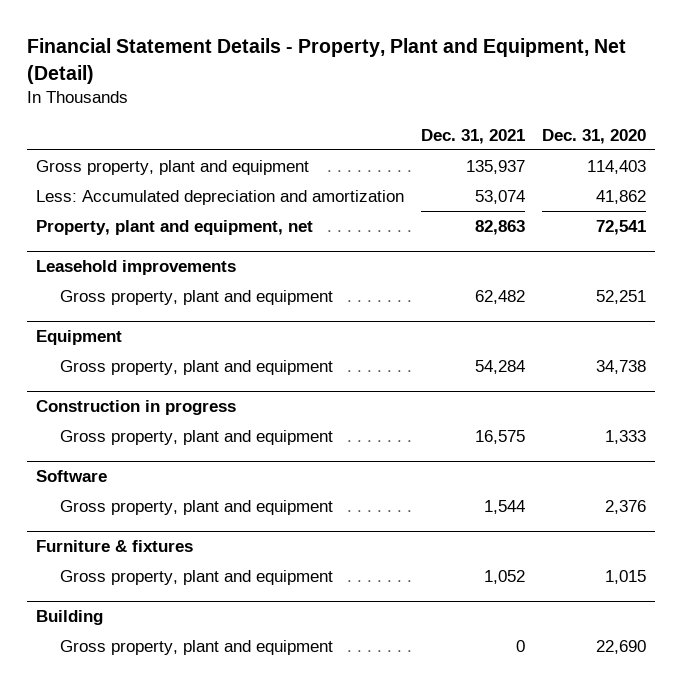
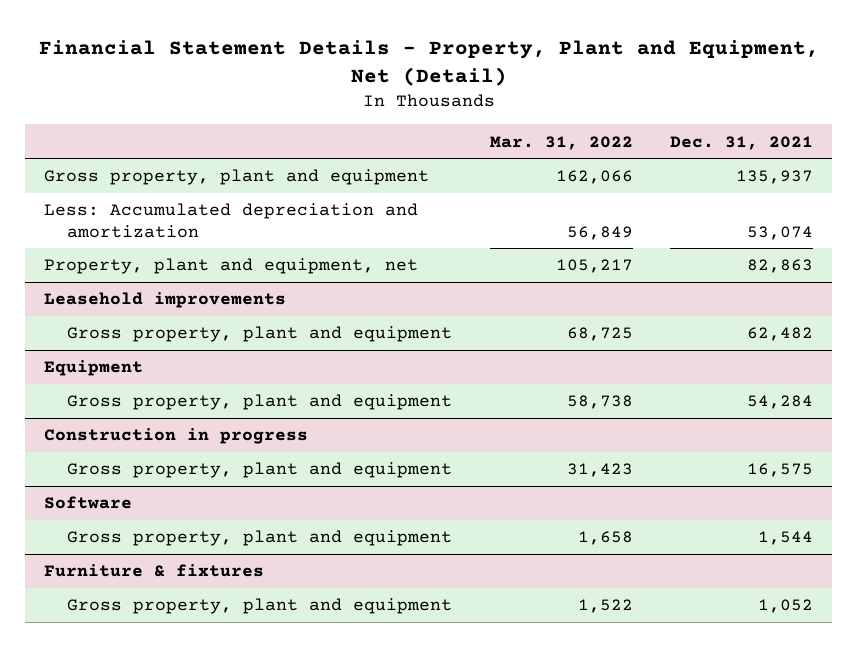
- | Dec. 31, 2021 | Dec. 31, 2020
+ | Mar. 31, 2022 | Dec. 31, 2021
- Building
- Gross property, plant and equipment | 0 | 22,690

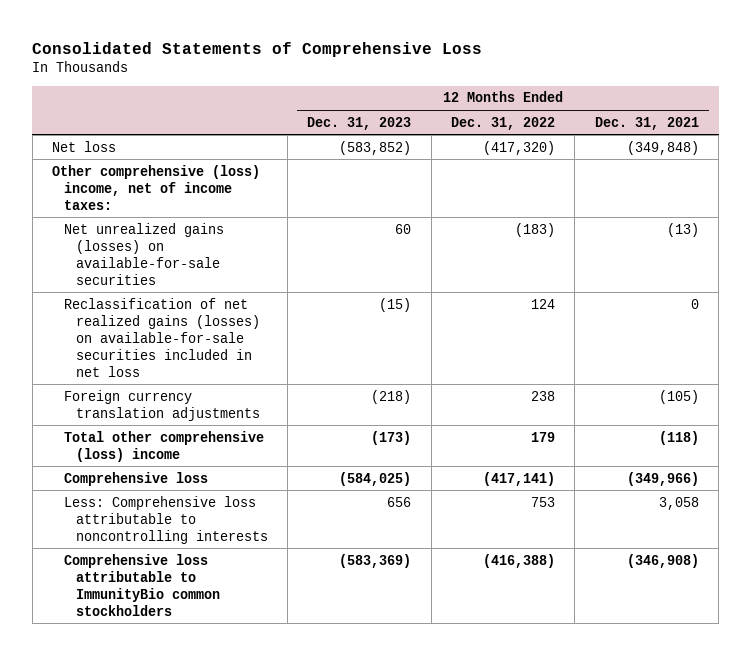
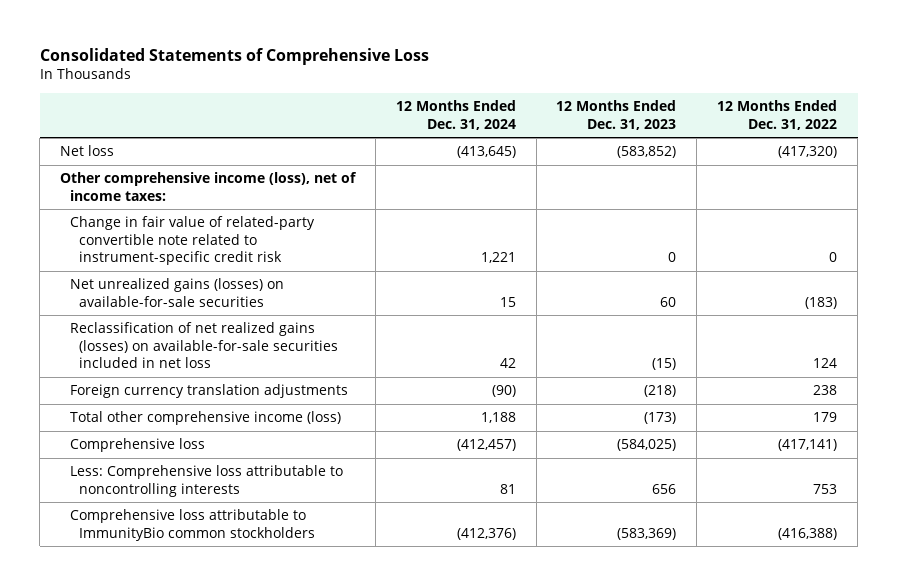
- | 12 Months Ended Dec. 31, 2023 | 12 Months Ended Dec. 31, 2022 | 12 Months Ended Dec. 31, 2021
+ | 12 Months Ended Dec. 31, 2024 | 12 Months Ended Dec. 31, 2023 | 12 Months Ended Dec. 31, 2022
- Other comprehensive (loss) income, net of income taxes:
+ Other comprehensive income (loss), net of income taxes:
+ Change in fair value of related-party convertible note related to instrument-specific credit risk | 1,221 | 0 | 0
- Total other comprehensive (loss) income | (173) | 179 | (118)
+ Total other comprehensive income (loss) | 1,188 | (173) | 179

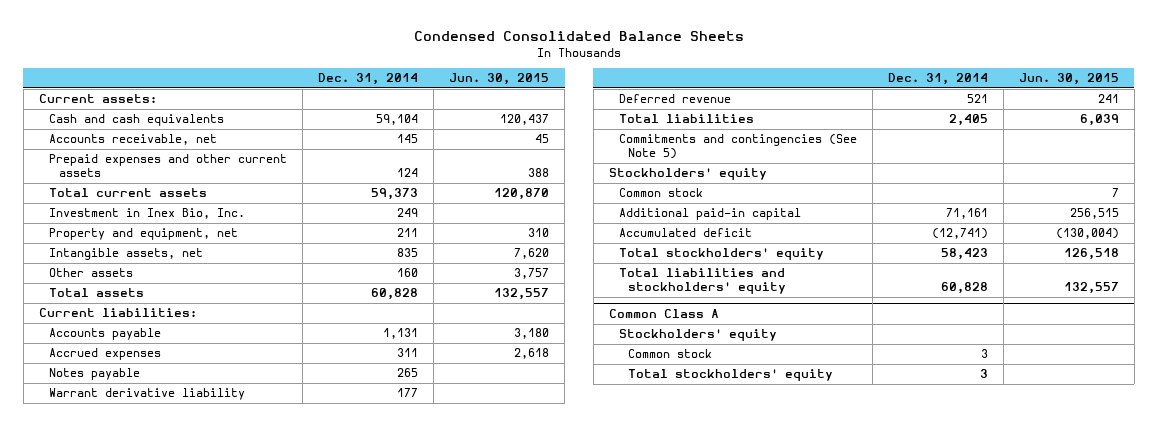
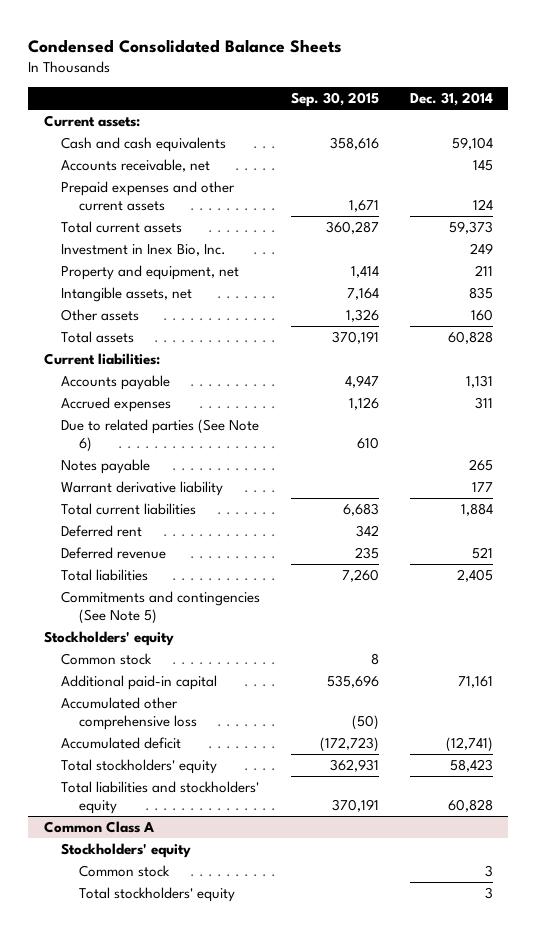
- | Dec. 31, 2014 | Jun. 30, 2015
+ | Sep. 30, 2015 | Dec. 31, 2014
+ Due to related parties (See Note 6) | 610 |
+ Total current liabilities | 6,683 | 1,884
+ Deferred rent | 342 |
+ Accumulated other comprehensive loss | (50) |

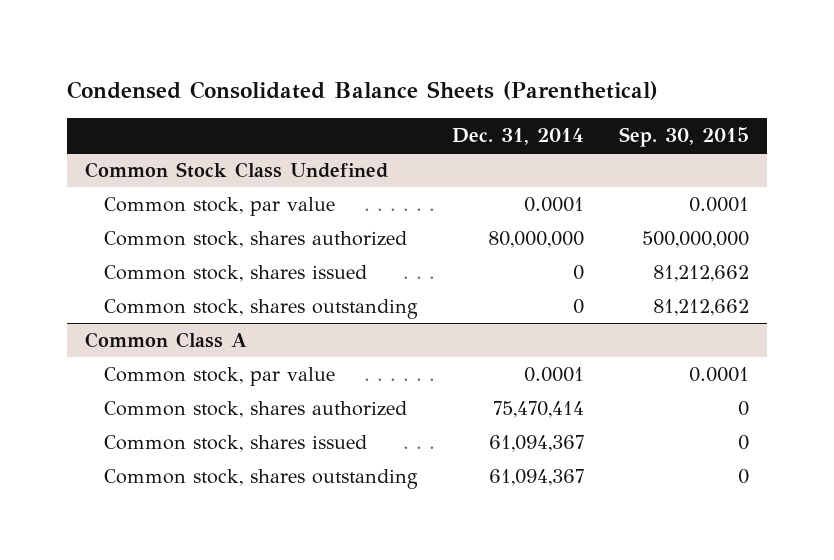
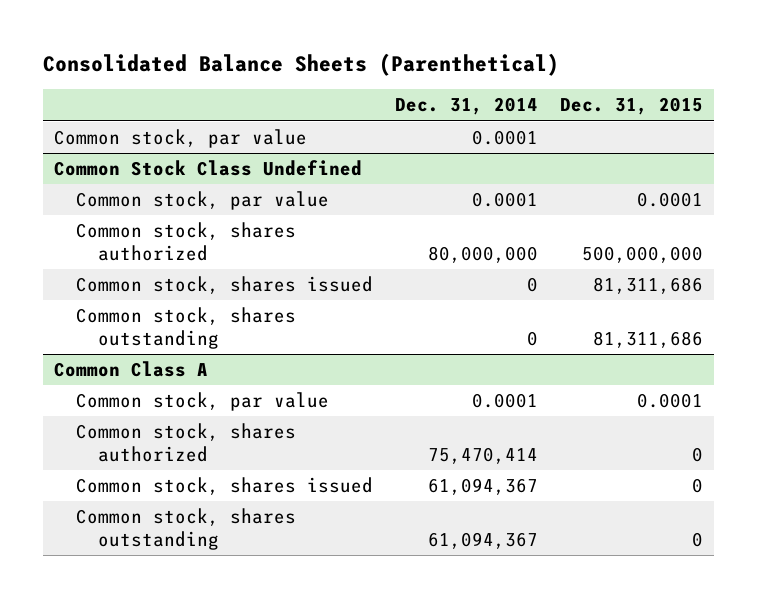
- Condensed Consolidated Balance Sheets (Parenthetical)
+ Consolidated Balance Sheets (Parenthetical)
- | Dec. 31, 2014 | Sep. 30, 2015
+ | Dec. 31, 2014 | Dec. 31, 2015
+ Common stock, par value | 0.0001 |

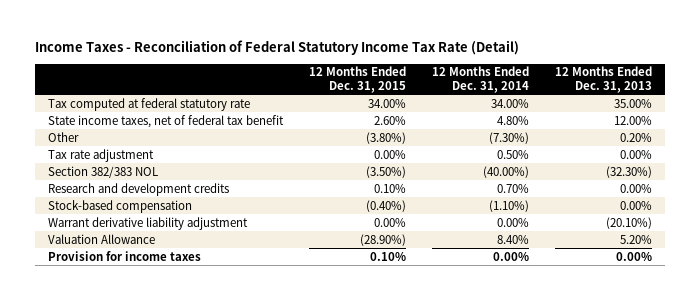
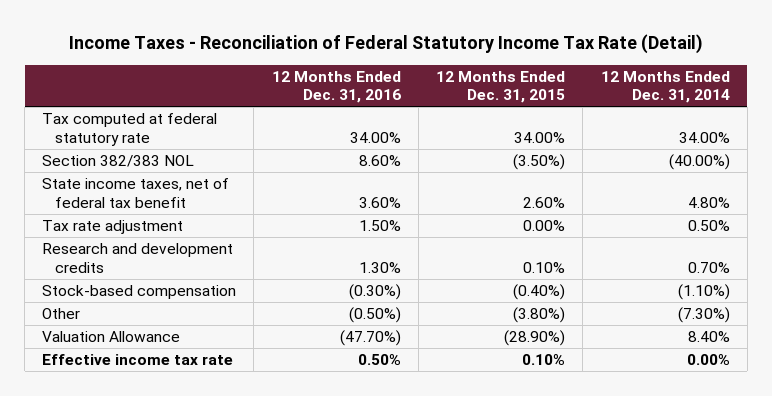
- | 12 Months Ended Dec. 31, 2015 | 12 Months Ended Dec. 31, 2014 | 12 Months Ended Dec. 31, 2013
+ | 12 Months Ended Dec. 31, 2016 | 12 Months Ended Dec. 31, 2015 | 12 Months Ended Dec. 31, 2014
moved up: Section 382/383 NOL | 8.60% | (3.50%) | (40.00%)
- Warrant derivative liability adjustment | 0.00% | 0.00% | (20.10%)
moved down: Other | (0.50%) | (3.80%) | (7.30%)
- Provision for income taxes | 0.10% | 0.00% | 0.00%
+ Effective income tax rate | 0.50% | 0.10% | 0.00%

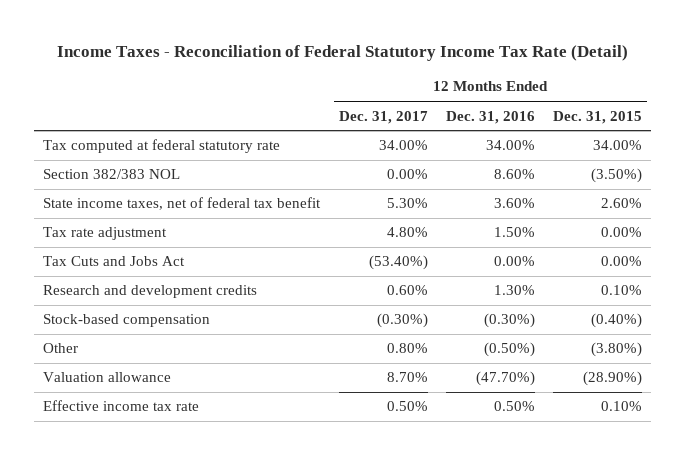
- | 12 Months Ended Dec. 31, 2016 | 12 Months Ended Dec. 31, 2015 | 12 Months Ended Dec. 31, 2014
+ | 12 Months Ended Dec. 31, 2017 | 12 Months Ended Dec. 31, 2016 | 12 Months Ended Dec. 31, 2015
+ Tax Cuts and Jobs Act | (53.40%) | 0.00% | 0.00%
- Valuation Allowance | (47.70%) | (28.90%) | 8.40%
+ Valuation allowance | 8.70% | (47.70%) | (28.90%)

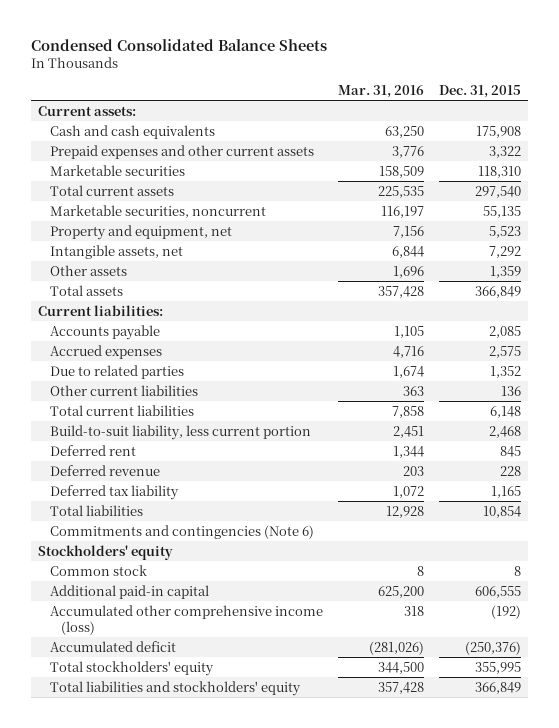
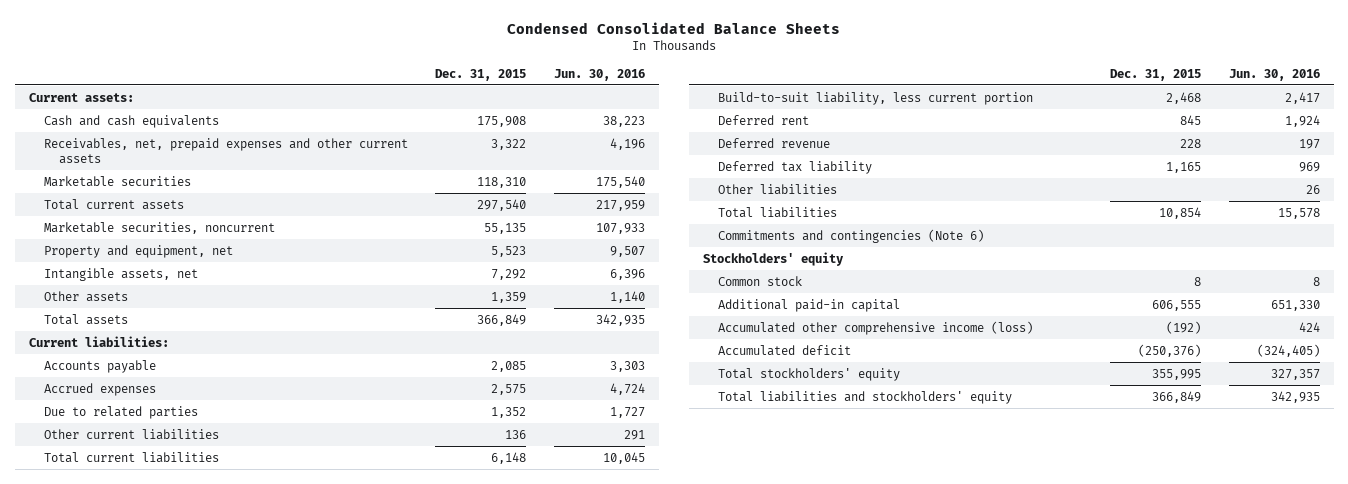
- | Mar. 31, 2016 | Dec. 31, 2015
+ | Dec. 31, 2015 | Jun. 30, 2016
- Prepaid expenses and other current assets | 3,776 | 3,322
+ Receivables, net, prepaid expenses and other current assets | 3,322 | 4,196
+ Other liabilities | | 26

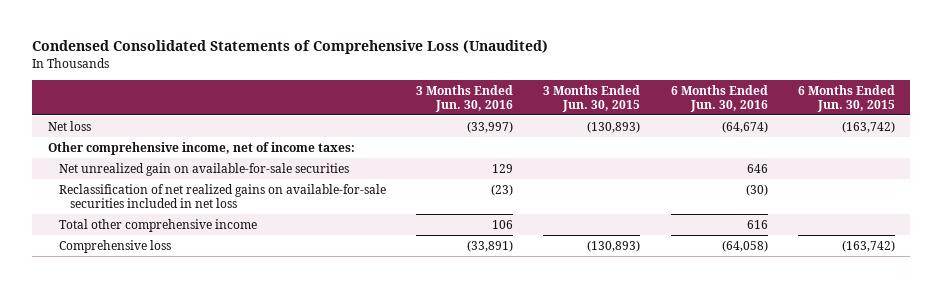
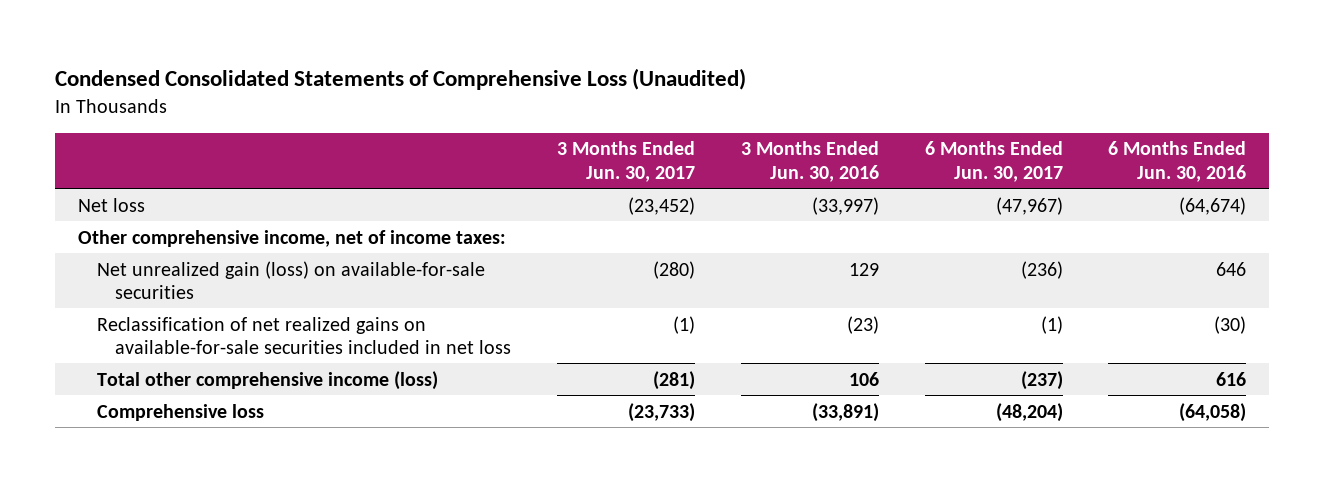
- | 3 Months Ended Jun. 30, 2016 | 3 Months Ended Jun. 30, 2015 | 6 Months Ended Jun. 30, 2016 | 6 Months Ended Jun. 30, 2015
+ | 3 Months Ended Jun. 30, 2017 | 3 Months Ended Jun. 30, 2016 | 6 Months Ended Jun. 30, 2017 | 6 Months Ended Jun. 30, 2016
- Net unrealized gain on available-for-sale securities | 129 | | 646 |
+ Net unrealized gain (loss) on available-for-sale securities | (280) | 129 | (236) | 646
- Total other comprehensive income | 106 | | 616 |
+ Total other comprehensive income (loss) | (281) | 106 | (237) | 616

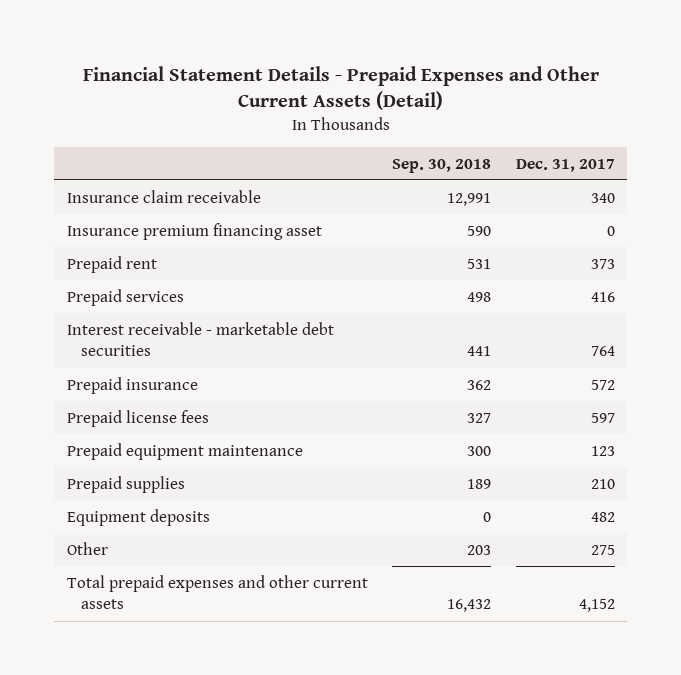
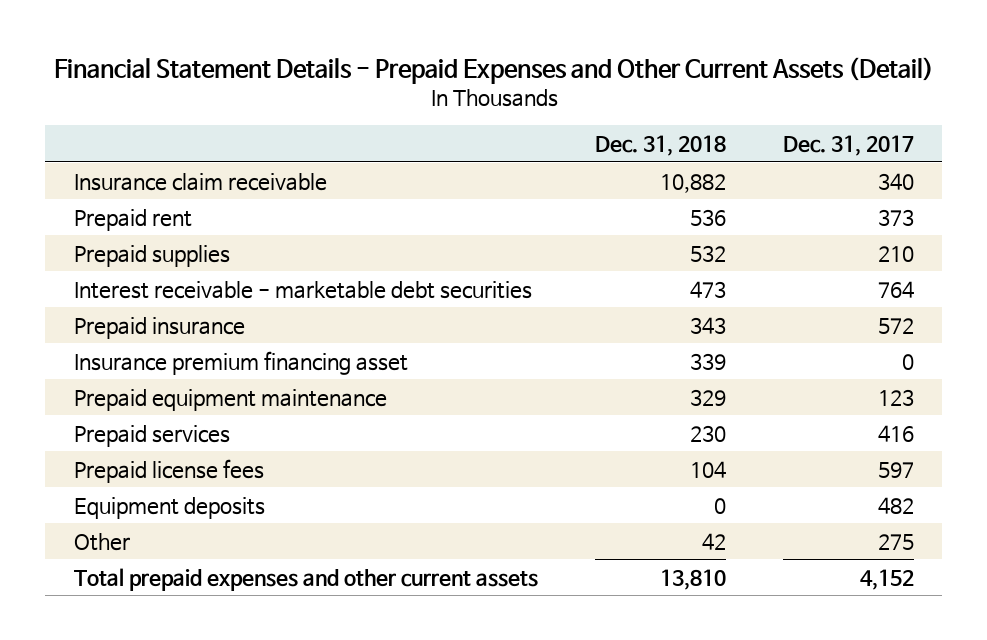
- | Sep. 30, 2018 | Dec. 31, 2017
+ | Dec. 31, 2018 | Dec. 31, 2017
moved up: Prepaid supplies | 532 | 210
moved down: Insurance premium financing asset | 339 | 0
moved down: Prepaid services | 230 | 416
moved down: Prepaid license fees | 104 | 597

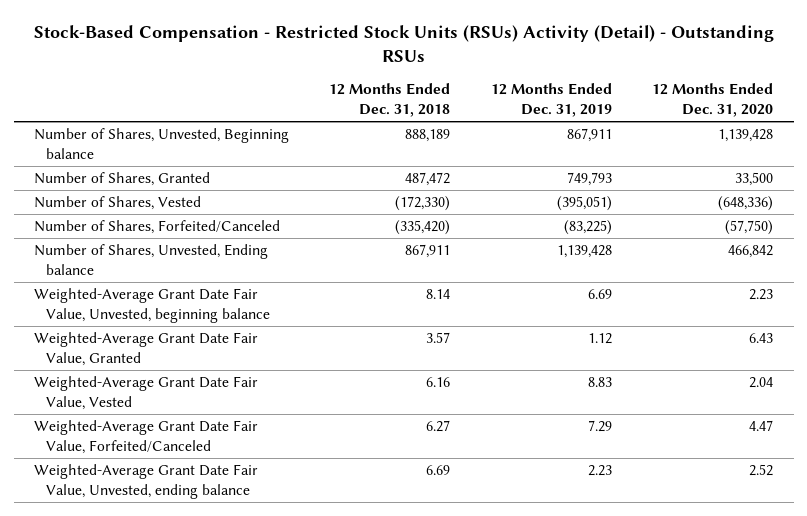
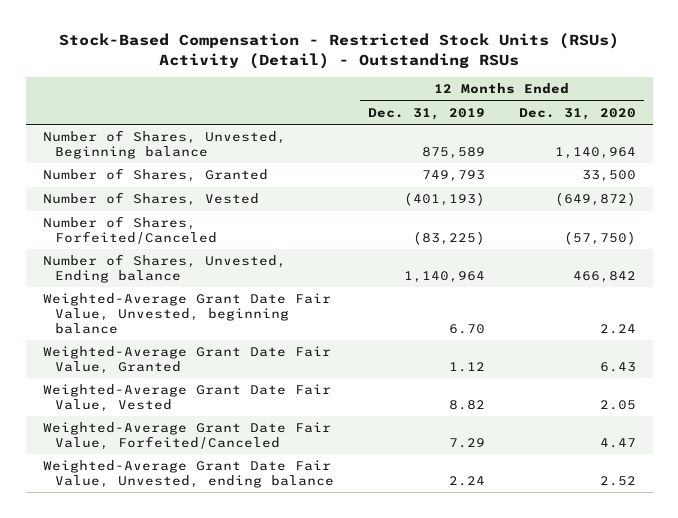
- | 12 Months Ended Dec. 31, 2018 | 12 Months Ended Dec. 31, 2019 | 12 Months Ended Dec. 31, 2020
+ | 12 Months Ended Dec. 31, 2019 | 12 Months Ended Dec. 31, 2020
- Number of Shares, Unvested, Beginning balance | 888,189 | 867,911 | 1,139,428
+ Number of Shares, Unvested, Beginning balance | 875,589 | 1,140,964
- Number of Shares, Vested | (172,330) | (395,051) | (648,336)
+ Number of Shares, Vested | (401,193) | (649,872)
- Number of Shares, Unvested, Ending balance | 867,911 | 1,139,428 | 466,842
- Weighted-Average Grant Date Fair Value, Unvested, beginning balance | 8.14 | 6.69 | 2.23
+ Number of Shares, Unvested, Ending balance | 1,140,964 | 466,842
+ Weighted-Average Grant Date Fair Value, Unvested, beginning balance | 6.70 | 2.24
- Weighted-Average Grant Date Fair Value, Vested | 6.16 | 8.83 | 2.04
+ Weighted-Average Grant Date Fair Value, Vested | 8.82 | 2.05
- Weighted-Average Grant Date Fair Value, Unvested, ending balance | 6.69 | 2.23 | 2.52
+ Weighted-Average Grant Date Fair Value, Unvested, ending balance | 2.24 | 2.52

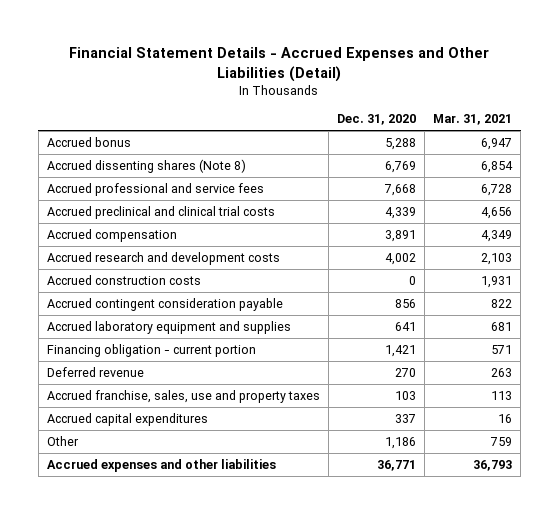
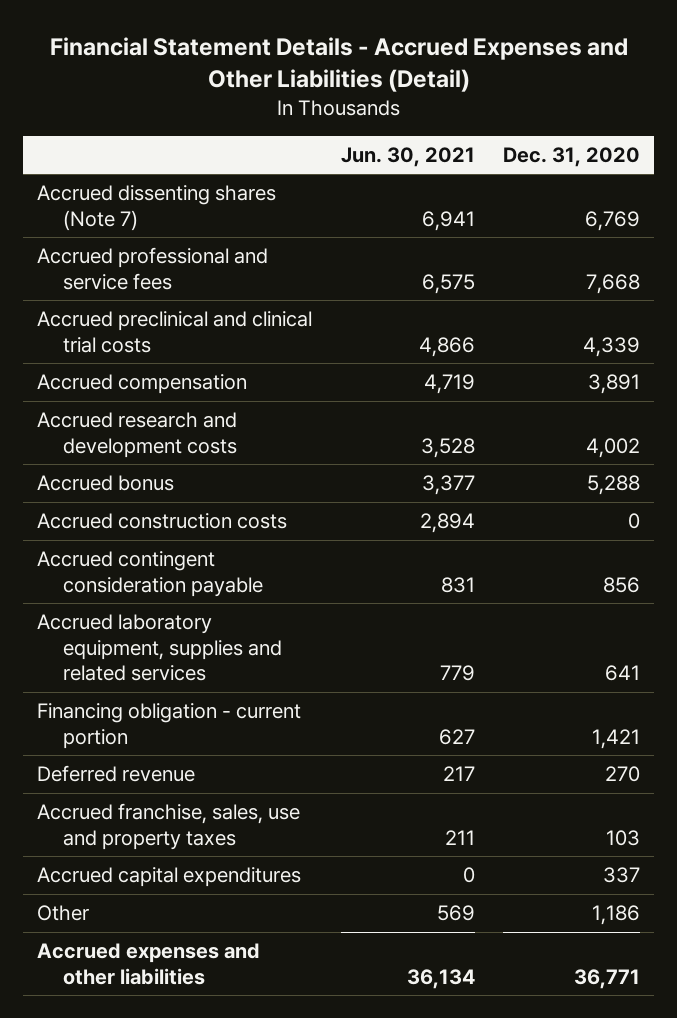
- | Dec. 31, 2020 | Mar. 31, 2021
+ | Jun. 30, 2021 | Dec. 31, 2020
- Accrued dissenting shares (Note 8) | 6,769 | 6,854
+ Accrued dissenting shares (Note 7) | 6,941 | 6,769
moved down: Accrued bonus | 3,377 | 5,288
- Accrued laboratory equipment and supplies | 641 | 681
+ Accrued laboratory equipment, supplies and related services | 779 | 641

